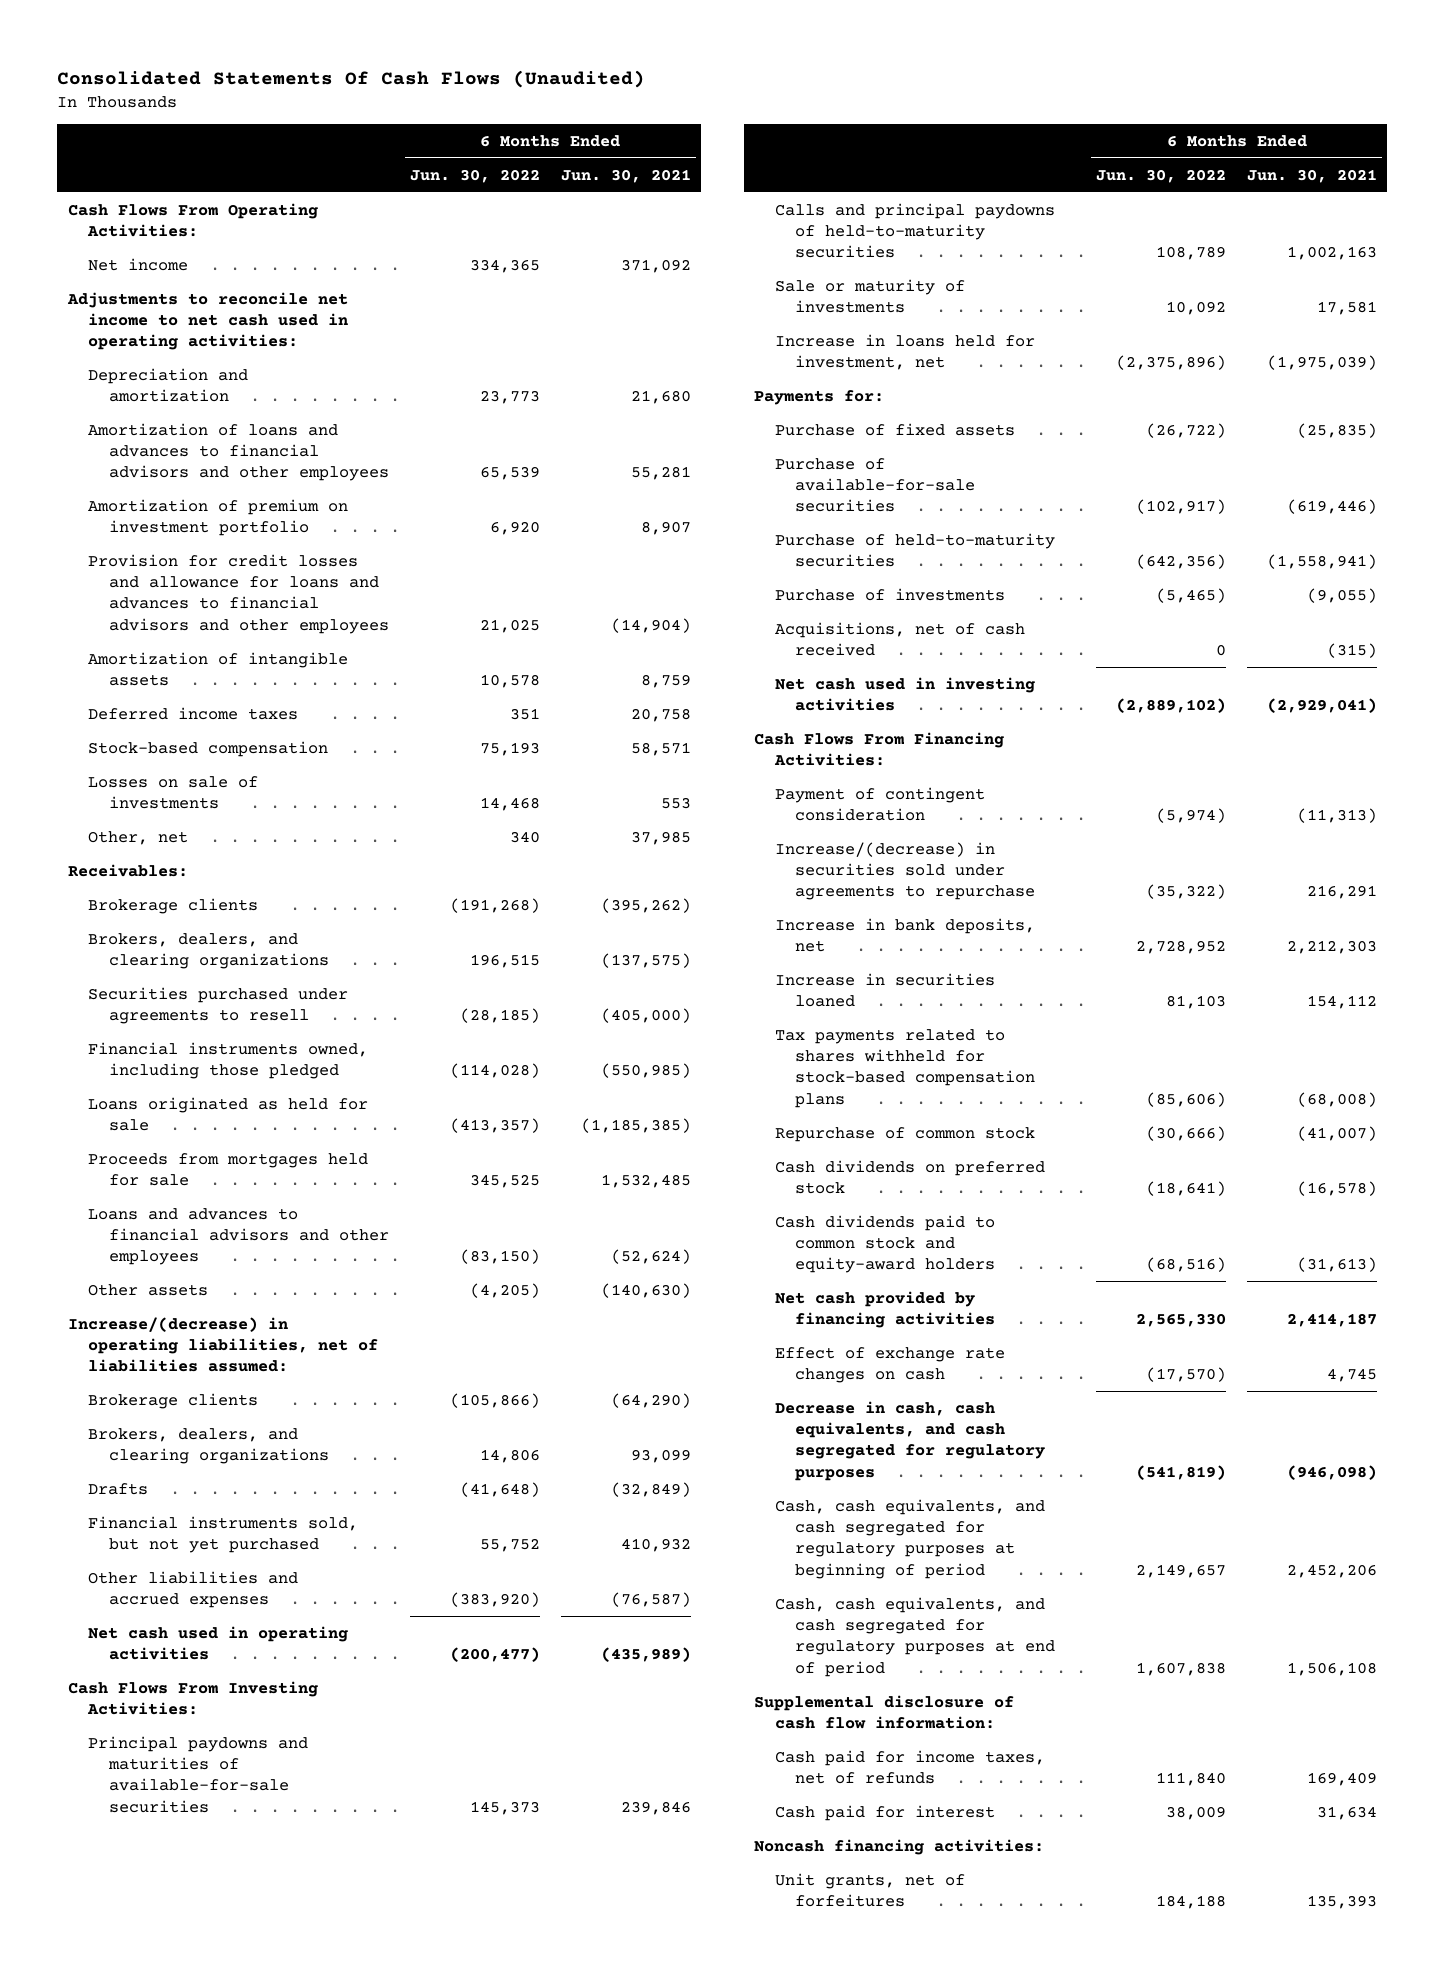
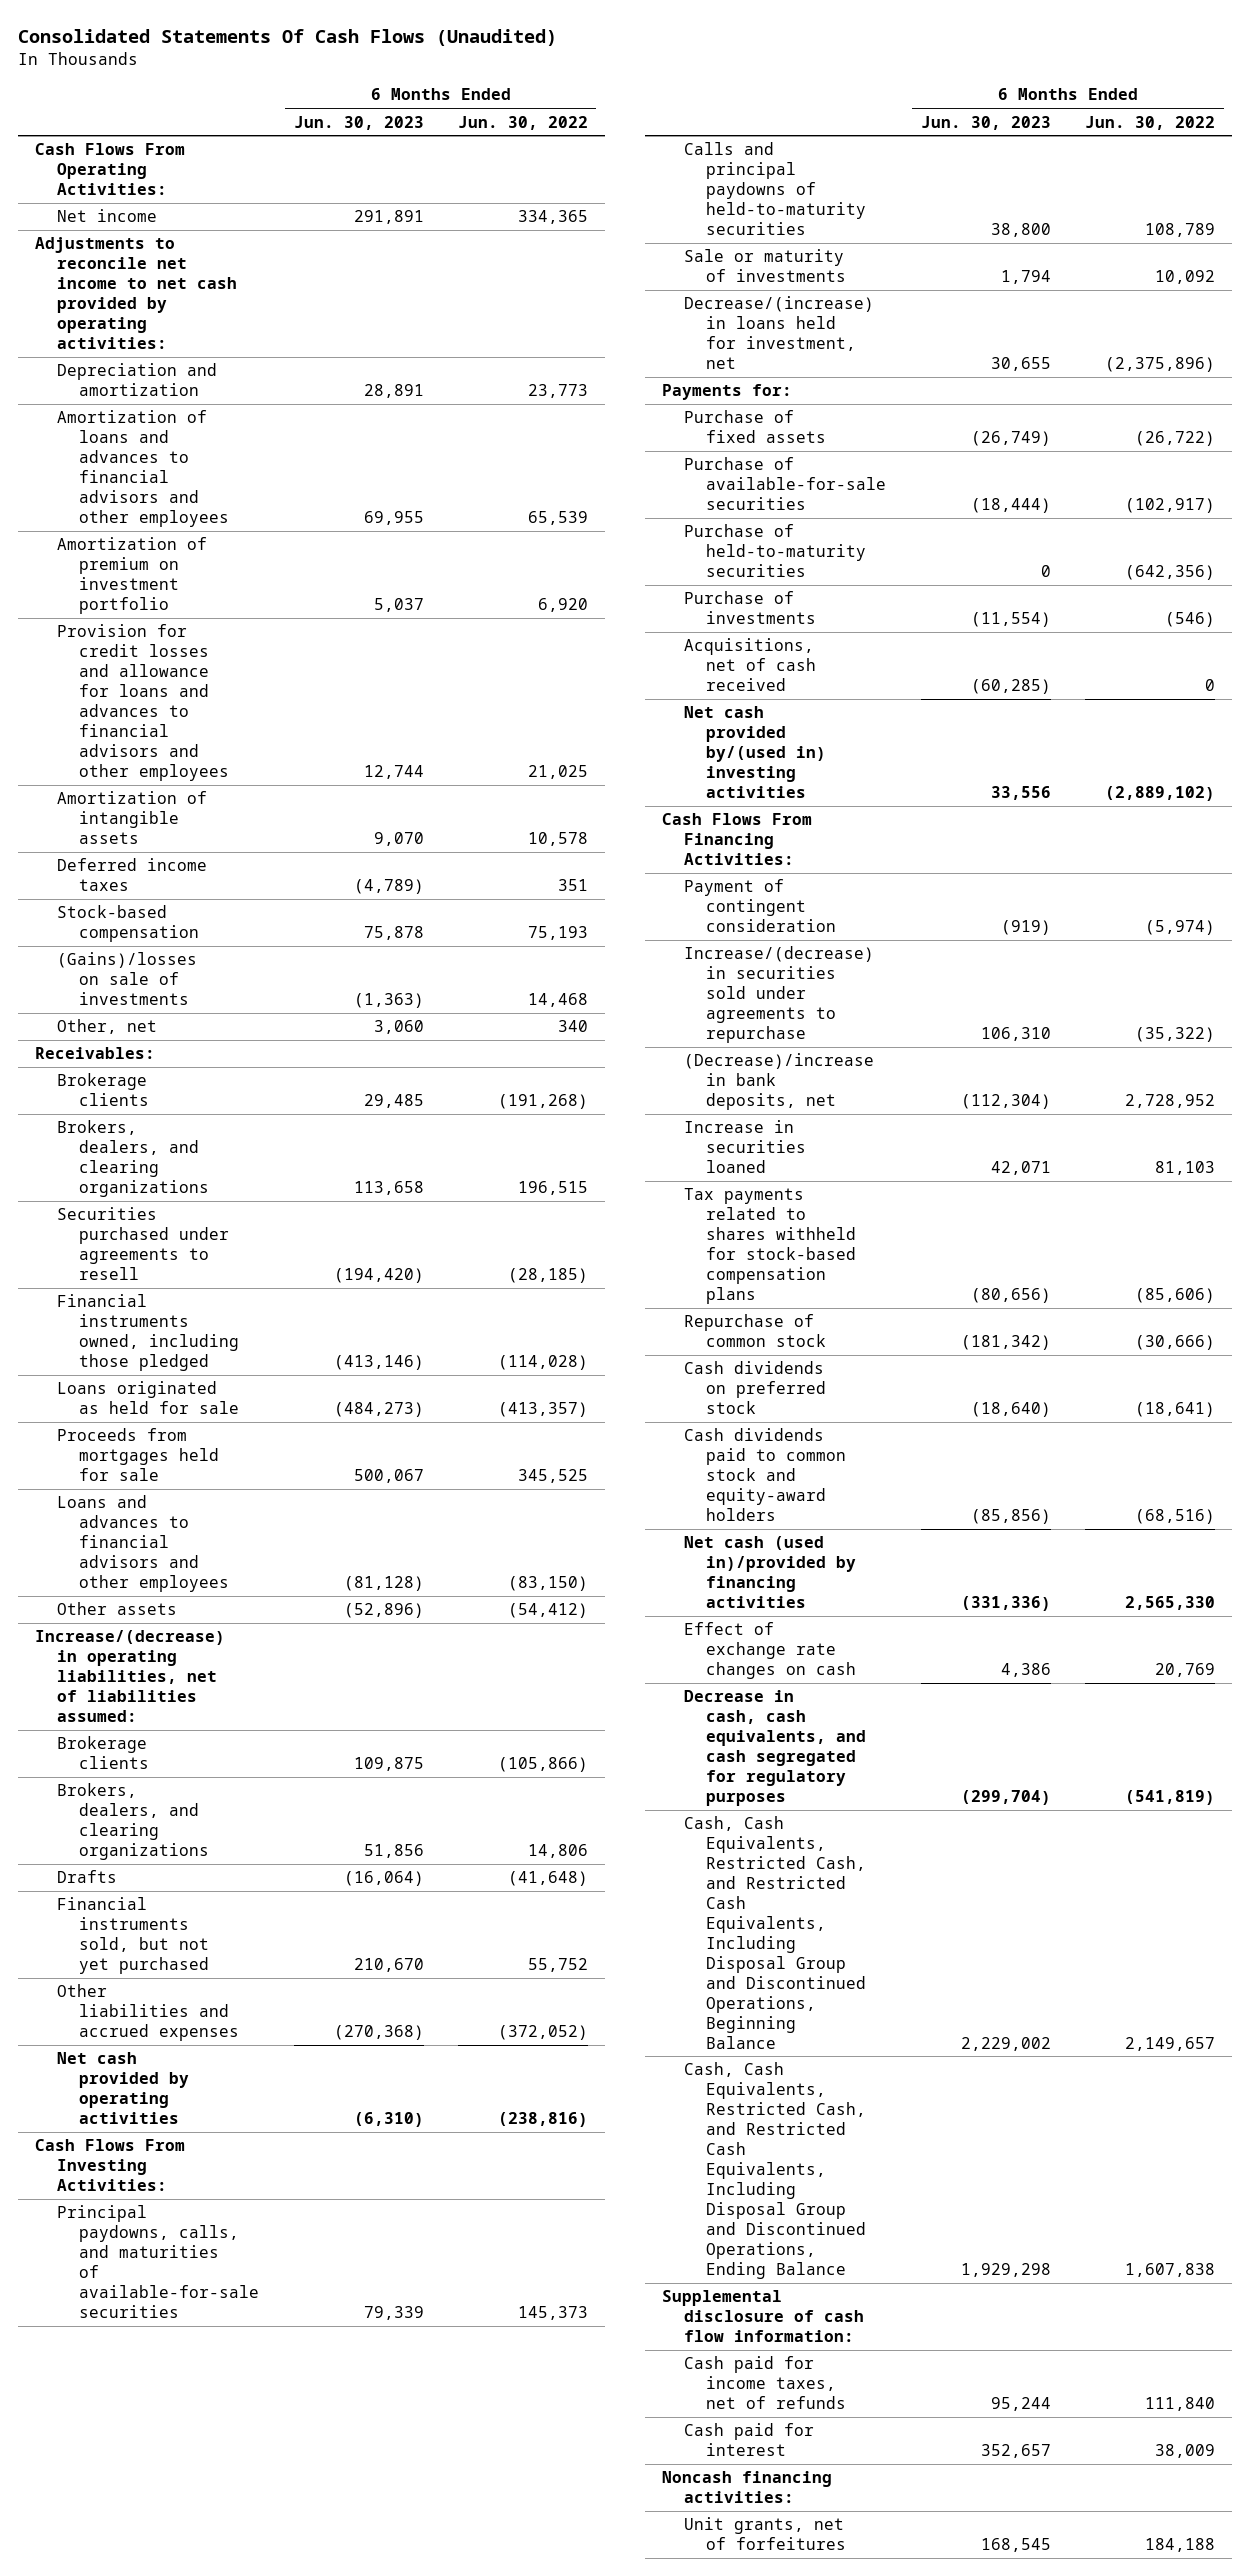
- | 6 Months Ended Jun. 30, 2022 | 6 Months Ended Jun. 30, 2021
+ | 6 Months Ended Jun. 30, 2023 | 6 Months Ended Jun. 30, 2022
- Adjustments to reconcile net income to net cash used in operating activities:
+ Adjustments to reconcile net income to net cash provided by operating activities:
- Losses on sale of investments | 14,468 | 553
+ (Gains)/losses on sale of investments | (1,363) | 14,468
- Other assets | (4,205) | (140,630)
+ Other assets | (52,896) | (54,412)
- Other liabilities and accrued expenses | (383,920) | (76,587)
- Net cash used in operating activities | (200,477) | (435,989)
+ Other liabilities and accrued expenses | (270,368) | (372,052)
+ Net cash provided by operating activities | (6,310) | (238,816)
- Principal paydowns and maturities of available-for-sale securities | 145,373 | 239,846
+ Principal paydowns, calls, and maturities of available-for-sale securities | 79,339 | 145,373
- Increase in loans held for investment, net | (2,375,896) | (1,975,039)
+ Decrease/(increase) in loans held for investment, net | 30,655 | (2,375,896)
- Purchase of investments | (5,465) | (9,055)
+ Purchase of investments | (11,554) | (546)
- Net cash used in investing activities | (2,889,102) | (2,929,041)
+ Net cash provided by/(used in) investing activities | 33,556 | (2,889,102)
- Increase in bank deposits, net | 2,728,952 | 2,212,303
+ (Decrease)/increase in bank deposits, net | (112,304) | 2,728,952
- Net cash provided by financing activities | 2,565,330 | 2,414,187
- Effect of exchange rate changes on cash | (17,570) | 4,745
+ Net cash (used in)/provided by financing activities | (331,336) | 2,565,330
+ Effect of exchange rate changes on cash | 4,386 | 20,769
- Cash, cash equivalents, and cash segregated for regulatory purposes at beginning of period | 2,149,657 | 2,452,206
- Cash, cash equivalents, and cash segregated for regulatory purposes at end of period | 1,607,838 | 1,506,108
+ Cash, Cash Equivalents, Restricted Cash, and Restricted Cash Equivalents, Including Disposal Group and Discontinued Operations, Beginning Balance | 2,229,002 | 2,149,657
+ Cash, Cash Equivalents, Restricted Cash, and Restricted Cash Equivalents, Including Disposal Group and Discontinued Operations, Ending Balance | 1,929,298 | 1,607,838

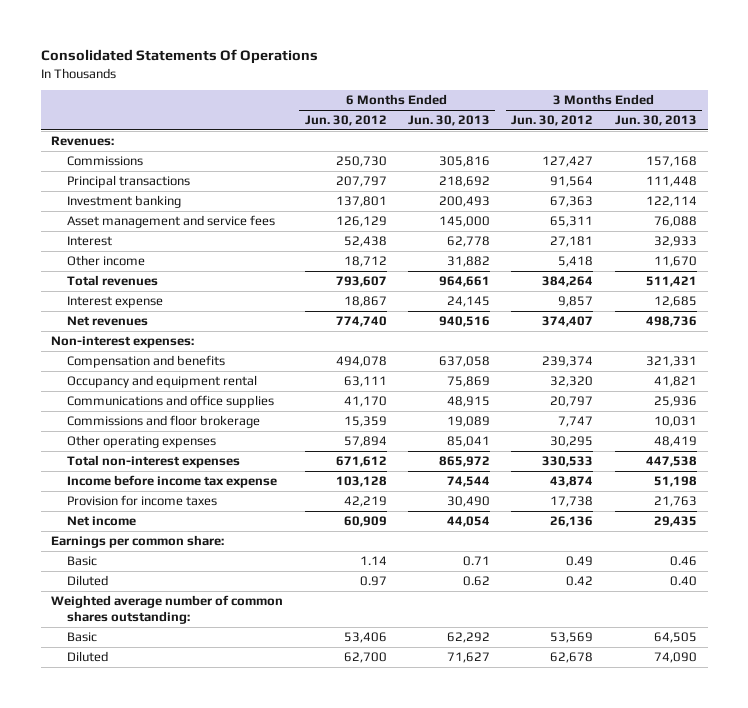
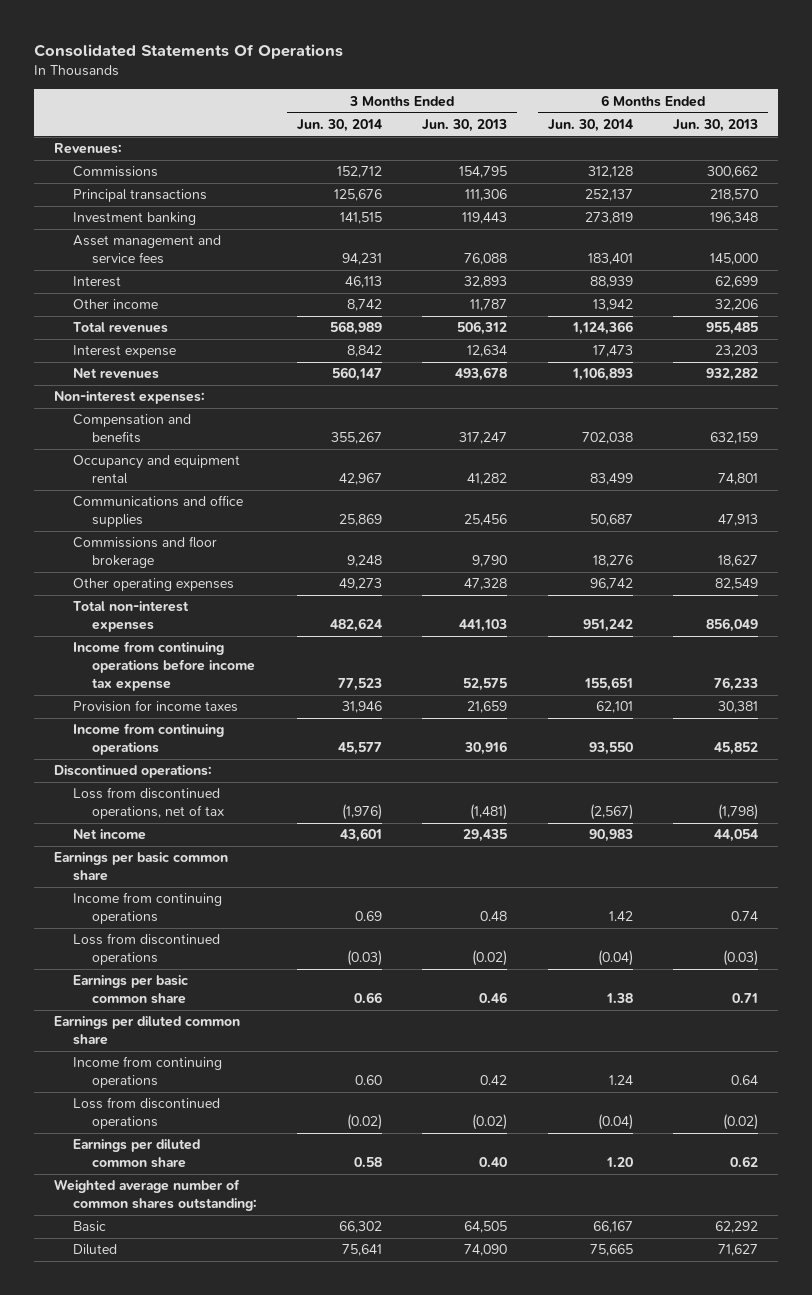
- | 6 Months Ended Jun. 30, 2012 | 6 Months Ended Jun. 30, 2013 | 3 Months Ended Jun. 30, 2012 | 3 Months Ended Jun. 30, 2013
+ | 3 Months Ended Jun. 30, 2014 | 3 Months Ended Jun. 30, 2013 | 6 Months Ended Jun. 30, 2014 | 6 Months Ended Jun. 30, 2013
- Commissions | 250,730 | 305,816 | 127,427 | 157,168
- Principal transactions | 207,797 | 218,692 | 91,564 | 111,448
- Investment banking | 137,801 | 200,493 | 67,363 | 122,114
+ Commissions | 152,712 | 154,795 | 312,128 | 300,662
+ Principal transactions | 125,676 | 111,306 | 252,137 | 218,570
+ Investment banking | 141,515 | 119,443 | 273,819 | 196,348
- Interest | 52,438 | 62,778 | 27,181 | 32,933
- Other income | 18,712 | 31,882 | 5,418 | 11,670
- Total revenues | 793,607 | 964,661 | 384,264 | 511,421
- Interest expense | 18,867 | 24,145 | 9,857 | 12,685
- Net revenues | 774,740 | 940,516 | 374,407 | 498,736
+ Interest | 46,113 | 32,893 | 88,939 | 62,699
+ Other income | 8,742 | 11,787 | 13,942 | 32,206
+ Total revenues | 568,989 | 506,312 | 1,124,366 | 955,485
+ Interest expense | 8,842 | 12,634 | 17,473 | 23,203
+ Net revenues | 560,147 | 493,678 | 1,106,893 | 932,282
- Compensation and benefits | 494,078 | 637,058 | 239,374 | 321,331
- Occupancy and equipment rental | 63,111 | 75,869 | 32,320 | 41,821
- Communications and office supplies | 41,170 | 48,915 | 20,797 | 25,936
- Commissions and floor brokerage | 15,359 | 19,089 | 7,747 | 10,031
- Other operating expenses | 57,894 | 85,041 | 30,295 | 48,419
- Total non-interest expenses | 671,612 | 865,972 | 330,533 | 447,538
- Income before income tax expense | 103,128 | 74,544 | 43,874 | 51,198
- Provision for income taxes | 42,219 | 30,490 | 17,738 | 21,763
+ Compensation and benefits | 355,267 | 317,247 | 702,038 | 632,159
+ Occupancy and equipment rental | 42,967 | 41,282 | 83,499 | 74,801
+ Communications and office supplies | 25,869 | 25,456 | 50,687 | 47,913
+ Commissions and floor brokerage | 9,248 | 9,790 | 18,276 | 18,627
+ Other operating expenses | 49,273 | 47,328 | 96,742 | 82,549
+ Total non-interest expenses | 482,624 | 441,103 | 951,242 | 856,049
+ Income from continuing operations before income tax expense | 77,523 | 52,575 | 155,651 | 76,233
+ Provision for income taxes | 31,946 | 21,659 | 62,101 | 30,381
+ Income from continuing operations | 45,577 | 30,916 | 93,550 | 45,852
+ Discontinued operations:
+ Loss from discontinued operations, net of tax | (1,976) | (1,481) | (2,567) | (1,798)
- Earnings per common share:
- Basic | 1.14 | 0.71 | 0.49 | 0.46
- Diluted | 0.97 | 0.62 | 0.42 | 0.40
+ Earnings per basic common share
+ Income from continuing operations | 0.69 | 0.48 | 1.42 | 0.74
+ Loss from discontinued operations | (0.03) | (0.02) | (0.04) | (0.03)
+ Earnings per basic common share | 0.66 | 0.46 | 1.38 | 0.71
+ Earnings per diluted common share
+ Income from continuing operations | 0.60 | 0.42 | 1.24 | 0.64
+ Loss from discontinued operations | (0.02) | (0.02) | (0.04) | (0.02)
+ Earnings per diluted common share | 0.58 | 0.40 | 1.20 | 0.62

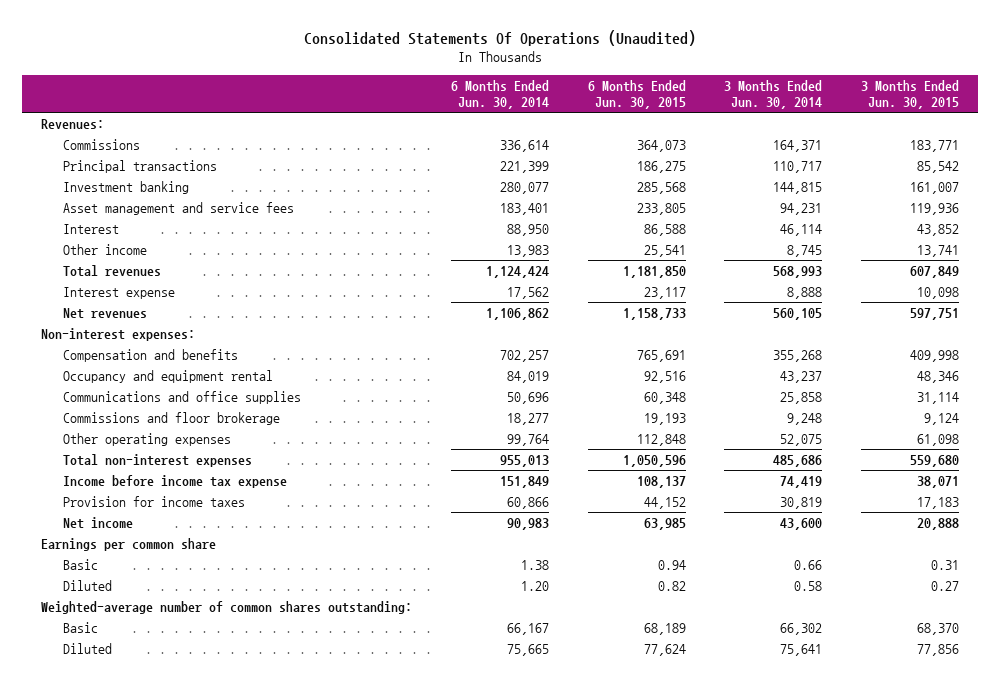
- Consolidated Statements Of Operations
+ Consolidated Statements Of Operations (Unaudited)
- | 3 Months Ended Jun. 30, 2014 | 3 Months Ended Jun. 30, 2013 | 6 Months Ended Jun. 30, 2014 | 6 Months Ended Jun. 30, 2013
+ | 6 Months Ended Jun. 30, 2014 | 6 Months Ended Jun. 30, 2015 | 3 Months Ended Jun. 30, 2014 | 3 Months Ended Jun. 30, 2015
- Commissions | 152,712 | 154,795 | 312,128 | 300,662
- Principal transactions | 125,676 | 111,306 | 252,137 | 218,570
- Investment banking | 141,515 | 119,443 | 273,819 | 196,348
+ Commissions | 336,614 | 364,073 | 164,371 | 183,771
+ Principal transactions | 221,399 | 186,275 | 110,717 | 85,542
+ Investment banking | 280,077 | 285,568 | 144,815 | 161,007
- Interest | 46,113 | 32,893 | 88,939 | 62,699
- Other income | 8,742 | 11,787 | 13,942 | 32,206
- Total revenues | 568,989 | 506,312 | 1,124,366 | 955,485
- Interest expense | 8,842 | 12,634 | 17,473 | 23,203
- Net revenues | 560,147 | 493,678 | 1,106,893 | 932,282
+ Interest | 88,950 | 86,588 | 46,114 | 43,852
+ Other income | 13,983 | 25,541 | 8,745 | 13,741
+ Total revenues | 1,124,424 | 1,181,850 | 568,993 | 607,849
+ Interest expense | 17,562 | 23,117 | 8,888 | 10,098
+ Net revenues | 1,106,862 | 1,158,733 | 560,105 | 597,751
- Compensation and benefits | 355,267 | 317,247 | 702,038 | 632,159
- Occupancy and equipment rental | 42,967 | 41,282 | 83,499 | 74,801
- Communications and office supplies | 25,869 | 25,456 | 50,687 | 47,913
- Commissions and floor brokerage | 9,248 | 9,790 | 18,276 | 18,627
- Other operating expenses | 49,273 | 47,328 | 96,742 | 82,549
- Total non-interest expenses | 482,624 | 441,103 | 951,242 | 856,049
- Income from continuing operations before income tax expense | 77,523 | 52,575 | 155,651 | 76,233
- Provision for income taxes | 31,946 | 21,659 | 62,101 | 30,381
- Income from continuing operations | 45,577 | 30,916 | 93,550 | 45,852
- Discontinued operations:
- Loss from discontinued operations, net of tax | (1,976) | (1,481) | (2,567) | (1,798)
- Net income | 43,601 | 29,435 | 90,983 | 44,054
- Earnings per basic common share
- Income from continuing operations | 0.69 | 0.48 | 1.42 | 0.74
- Loss from discontinued operations | (0.03) | (0.02) | (0.04) | (0.03)
- Earnings per basic common share | 0.66 | 0.46 | 1.38 | 0.71
- Earnings per diluted common share
- Income from continuing operations | 0.60 | 0.42 | 1.24 | 0.64
- Loss from discontinued operations | (0.02) | (0.02) | (0.04) | (0.02)
- Earnings per diluted common share | 0.58 | 0.40 | 1.20 | 0.62
- Weighted average number of common shares outstanding:
+ Compensation and benefits | 702,257 | 765,691 | 355,268 | 409,998
+ Occupancy and equipment rental | 84,019 | 92,516 | 43,237 | 48,346
+ Communications and office supplies | 50,696 | 60,348 | 25,858 | 31,114
+ Commissions and floor brokerage | 18,277 | 19,193 | 9,248 | 9,124
+ Other operating expenses | 99,764 | 112,848 | 52,075 | 61,098
+ Total non-interest expenses | 955,013 | 1,050,596 | 485,686 | 559,680
+ Income before income tax expense | 151,849 | 108,137 | 74,419 | 38,071
+ Provision for income taxes | 60,866 | 44,152 | 30,819 | 17,183
+ Net income | 90,983 | 63,985 | 43,600 | 20,888
+ Earnings per common share
+ Basic | 1.38 | 0.94 | 0.66 | 0.31
+ Diluted | 1.20 | 0.82 | 0.58 | 0.27
+ Weighted-average number of common shares outstanding:

